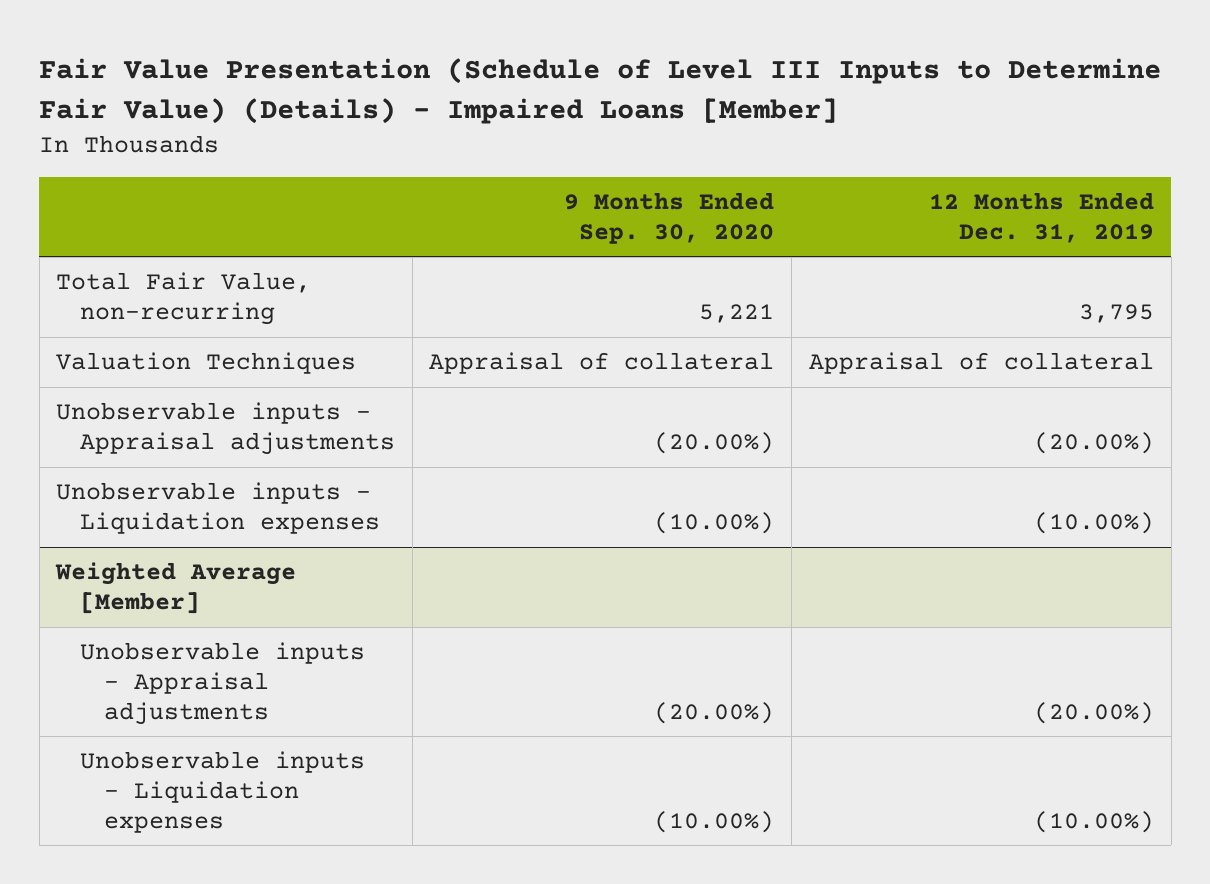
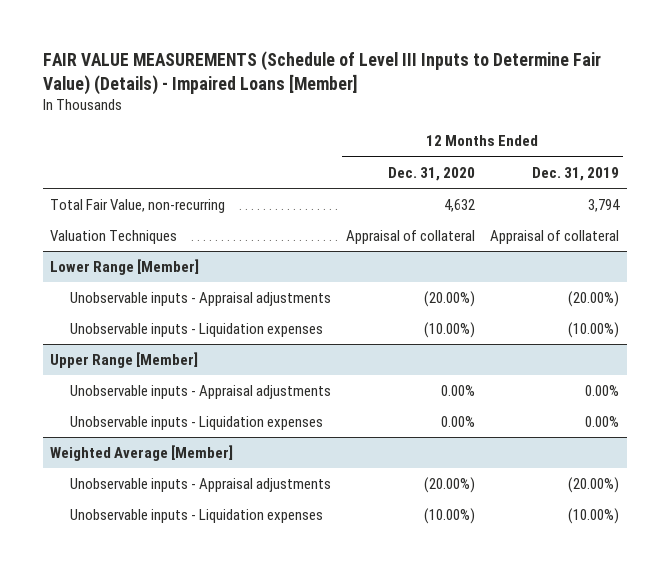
- Fair Value Presentation (Schedule of Level III Inputs to Determine Fair Value) (Details) - Impaired Loans [Member]
+ FAIR VALUE MEASUREMENTS (Schedule of Level III Inputs to Determine Fair Value) (Details) - Impaired Loans [Member]
- | 9 Months Ended Sep. 30, 2020 | 12 Months Ended Dec. 31, 2019
+ | 12 Months Ended Dec. 31, 2020 | 12 Months Ended Dec. 31, 2019
- Total Fair Value, non-recurring | 5,221 | 3,795
+ Total Fair Value, non-recurring | 4,632 | 3,794
+ Lower Range [Member]
+ Upper Range [Member]
+ Unobservable inputs - Appraisal adjustments | 0.00% | 0.00%
+ Unobservable inputs - Liquidation expenses | 0.00% | 0.00%

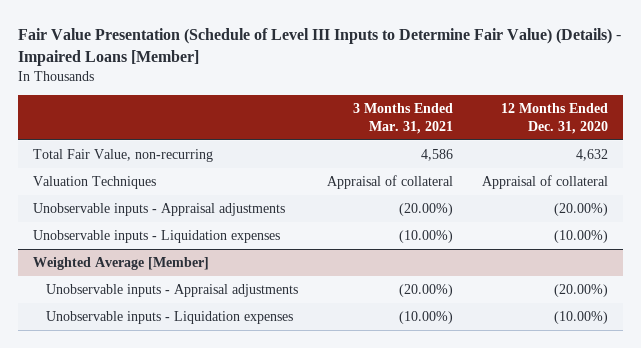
- FAIR VALUE MEASUREMENTS (Schedule of Level III Inputs to Determine Fair Value) (Details) - Impaired Loans [Member]
+ Fair Value Presentation (Schedule of Level III Inputs to Determine Fair Value) (Details) - Impaired Loans [Member]
- | 12 Months Ended Dec. 31, 2020 | 12 Months Ended Dec. 31, 2019
+ | 3 Months Ended Mar. 31, 2021 | 12 Months Ended Dec. 31, 2020
- Lower Range [Member]
- Upper Range [Member]
- Unobservable inputs - Appraisal adjustments | 0.00% | 0.00%
- Unobservable inputs - Liquidation expenses | 0.00% | 0.00%

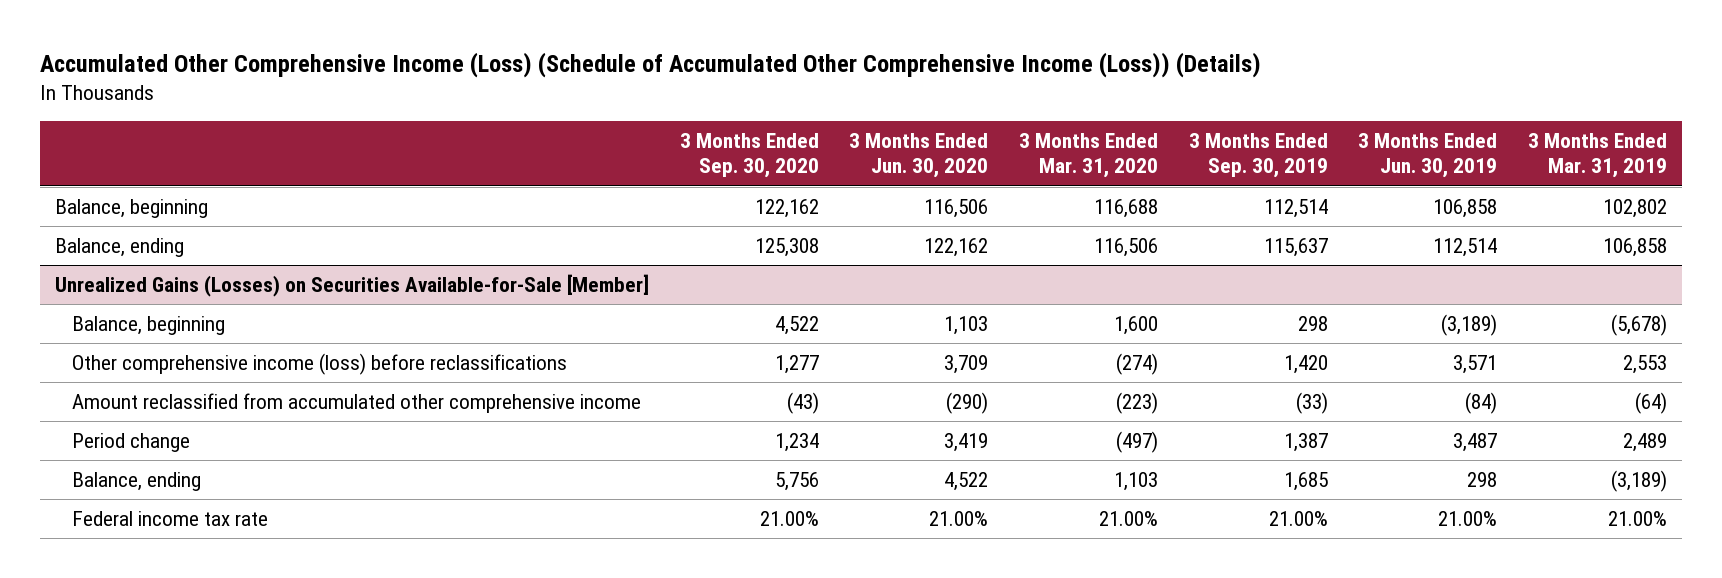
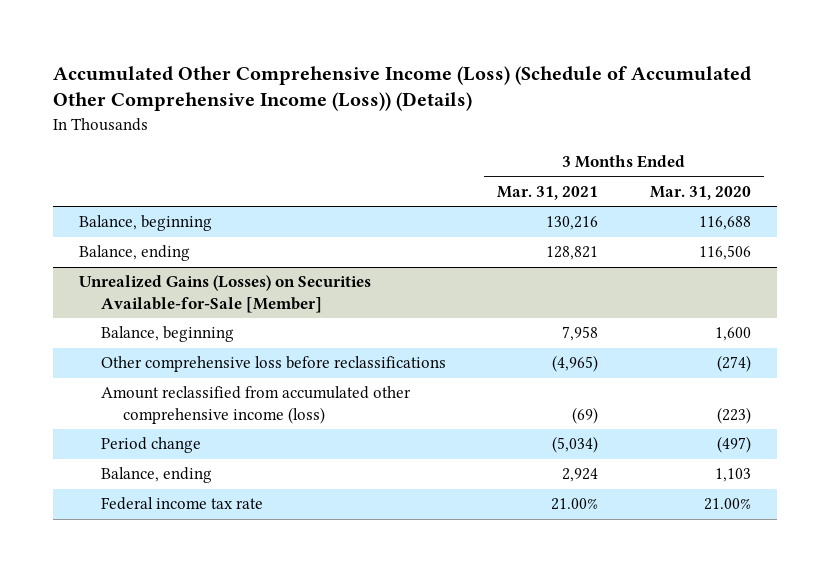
- | 3 Months Ended Sep. 30, 2020 | 3 Months Ended Jun. 30, 2020 | 3 Months Ended Mar. 31, 2020 | 3 Months Ended Sep. 30, 2019 | 3 Months Ended Jun. 30, 2019 | 3 Months Ended Mar. 31, 2019
+ | 3 Months Ended Mar. 31, 2021 | 3 Months Ended Mar. 31, 2020
@ Unrealized Gains (Losses) on Securities Available-for-Sale [Member]
- Other comprehensive income (loss) before reclassifications | 1,277 | 3,709 | (274) | 1,420 | 3,571 | 2,553
- Amount reclassified from accumulated other comprehensive income | (43) | (290) | (223) | (33) | (84) | (64)
+ Other comprehensive loss before reclassifications | (4,965) | (274)
+ Amount reclassified from accumulated other comprehensive income (loss) | (69) | (223)

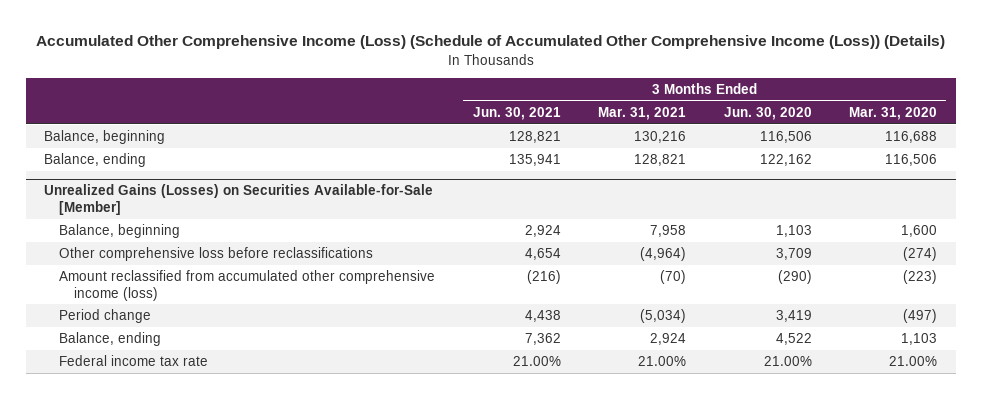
- | 3 Months Ended Mar. 31, 2021 | 3 Months Ended Mar. 31, 2020
+ | 3 Months Ended Jun. 30, 2021 | 3 Months Ended Mar. 31, 2021 | 3 Months Ended Jun. 30, 2020 | 3 Months Ended Mar. 31, 2020
@ Unrealized Gains (Losses) on Securities Available-for-Sale [Member]
- Other comprehensive loss before reclassifications | (4,965) | (274)
- Amount reclassified from accumulated other comprehensive income (loss) | (69) | (223)
+ Other comprehensive loss before reclassifications | 4,654 | (4,964) | 3,709 | (274)
+ Amount reclassified from accumulated other comprehensive income (loss) | (216) | (70) | (290) | (223)

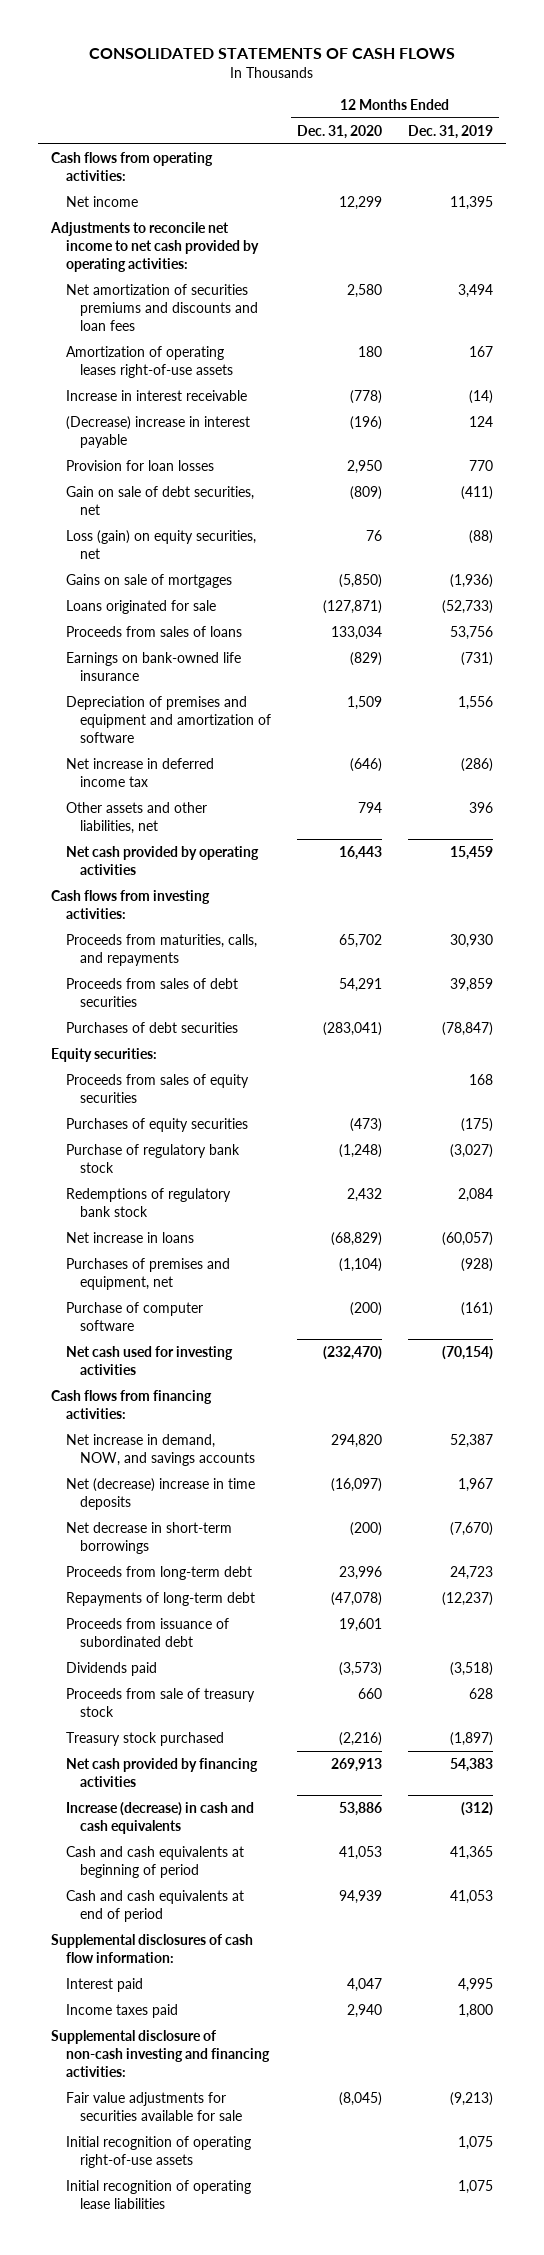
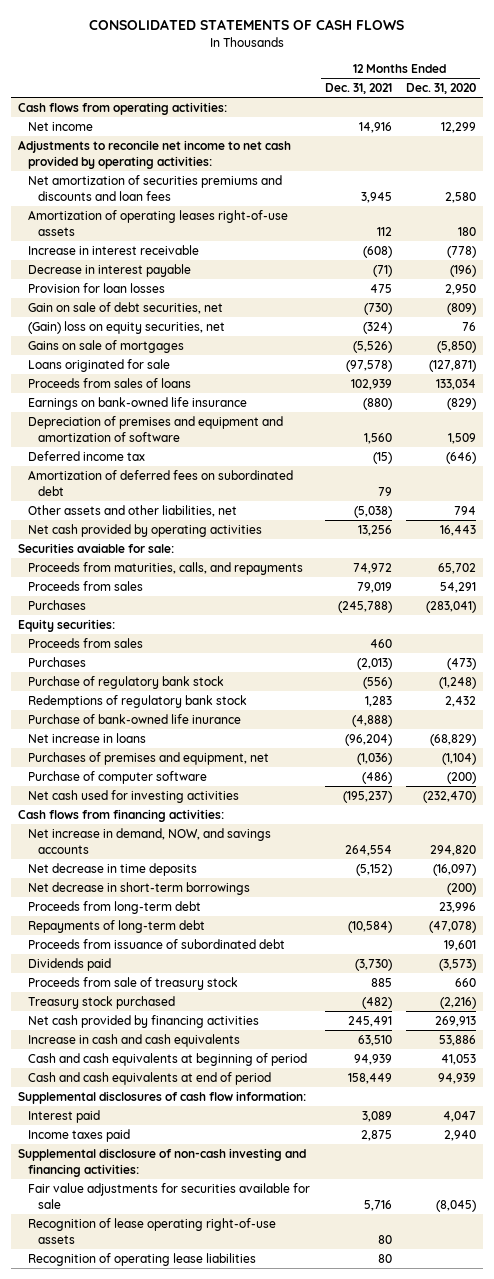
- | 12 Months Ended Dec. 31, 2020 | 12 Months Ended Dec. 31, 2019
+ | 12 Months Ended Dec. 31, 2021 | 12 Months Ended Dec. 31, 2020
- (Decrease) increase in interest payable | (196) | 124
+ Decrease in interest payable | (71) | (196)
- Loss (gain) on equity securities, net | 76 | (88)
+ (Gain) loss on equity securities, net | (324) | 76
- Net increase in deferred income tax | (646) | (286)
+ Deferred income tax | (15) | (646)
+ Amortization of deferred fees on subordinated debt | 79 |
- Cash flows from investing activities:
+ Securities avaiable for sale:
- Proceeds from sales of debt securities | 54,291 | 39,859
- Purchases of debt securities | (283,041) | (78,847)
+ Proceeds from sales | 79,019 | 54,291
+ Purchases | (245,788) | (283,041)
- Proceeds from sales of equity securities | | 168
- Purchases of equity securities | (473) | (175)
+ Proceeds from sales | 460 |
+ Purchases | (2,013) | (473)
+ Purchase of bank-owned life inurance | (4,888) |
- Net (decrease) increase in time deposits | (16,097) | 1,967
+ Net decrease in time deposits | (5,152) | (16,097)
- Increase (decrease) in cash and cash equivalents | 53,886 | (312)
+ Increase in cash and cash equivalents | 63,510 | 53,886
- Initial recognition of operating right-of-use assets | | 1,075
- Initial recognition of operating lease liabilities | | 1,075
+ Recognition of lease operating right-of-use assets | 80 |
+ Recognition of operating lease liabilities | 80 |

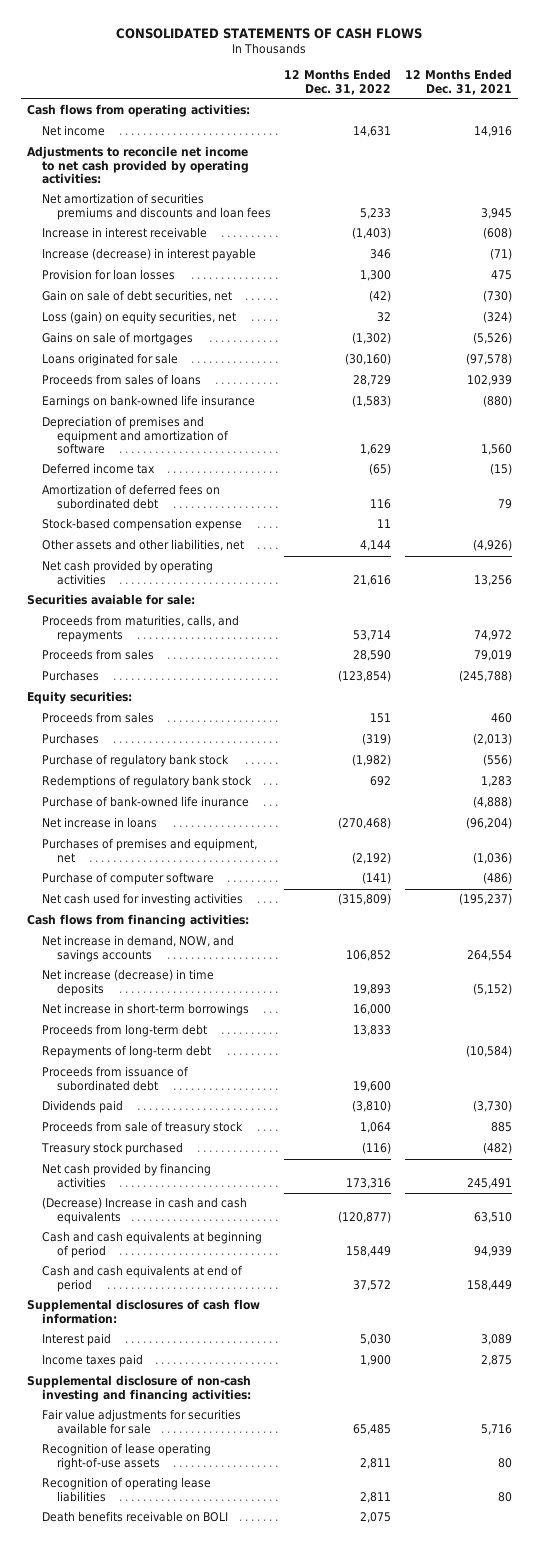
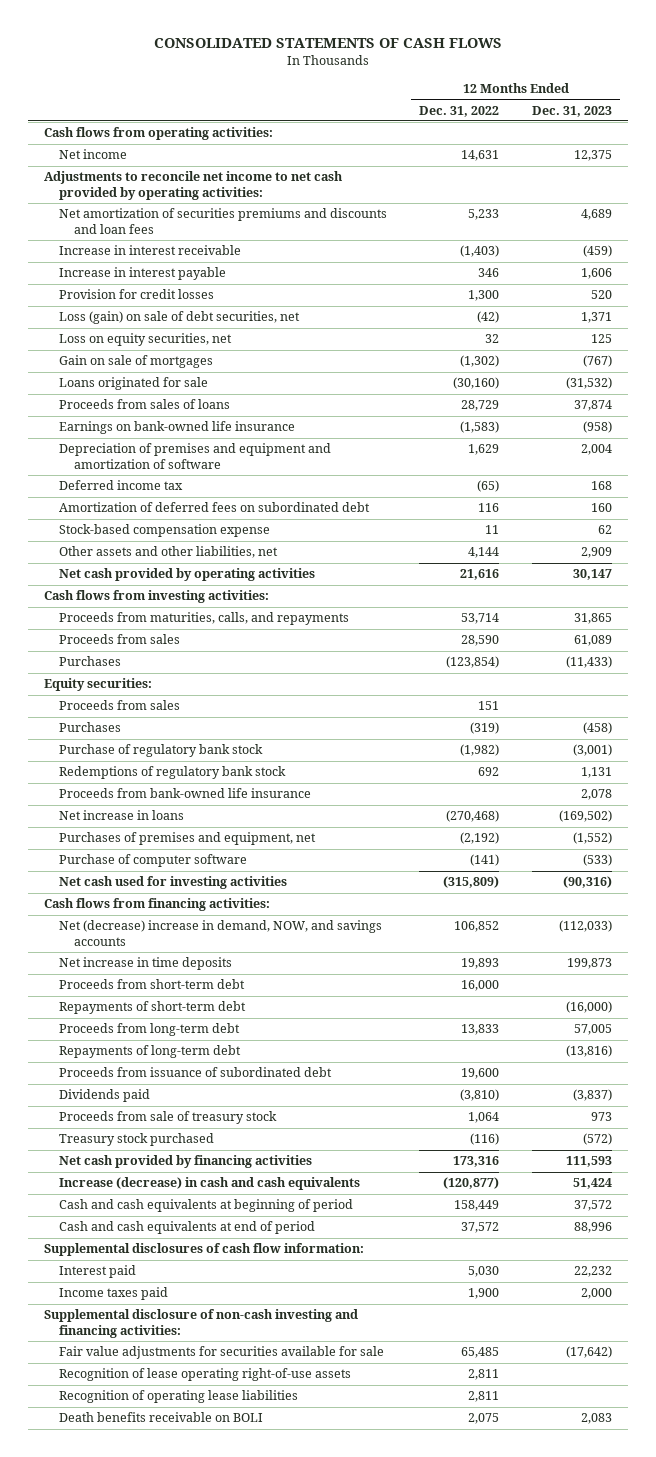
- | 12 Months Ended Dec. 31, 2022 | 12 Months Ended Dec. 31, 2021
+ | 12 Months Ended Dec. 31, 2022 | 12 Months Ended Dec. 31, 2023
- Increase (decrease) in interest payable | 346 | (71)
- Provision for loan losses | 1,300 | 475
- Gain on sale of debt securities, net | (42) | (730)
- Loss (gain) on equity securities, net | 32 | (324)
- Gains on sale of mortgages | (1,302) | (5,526)
+ Increase in interest payable | 346 | 1,606
+ Provision for credit losses | 1,300 | 520
+ Loss (gain) on sale of debt securities, net | (42) | 1,371
+ Loss on equity securities, net | 32 | 125
+ Gain on sale of mortgages | (1,302) | (767)
- Securities avaiable for sale:
+ Cash flows from investing activities:
- Purchase of bank-owned life inurance | | (4,888)
+ Proceeds from bank-owned life insurance | | 2,078
- Net increase in demand, NOW, and savings accounts | 106,852 | 264,554
- Net increase (decrease) in time deposits | 19,893 | (5,152)
- Net increase in short-term borrowings | 16,000 |
+ Net (decrease) increase in demand, NOW, and savings accounts | 106,852 | (112,033)
+ Net increase in time deposits | 19,893 | 199,873
+ Proceeds from short-term debt | 16,000 |
+ Repayments of short-term debt | | (16,000)
- (Decrease) Increase in cash and cash equivalents | (120,877) | 63,510
+ Increase (decrease) in cash and cash equivalents | (120,877) | 51,424

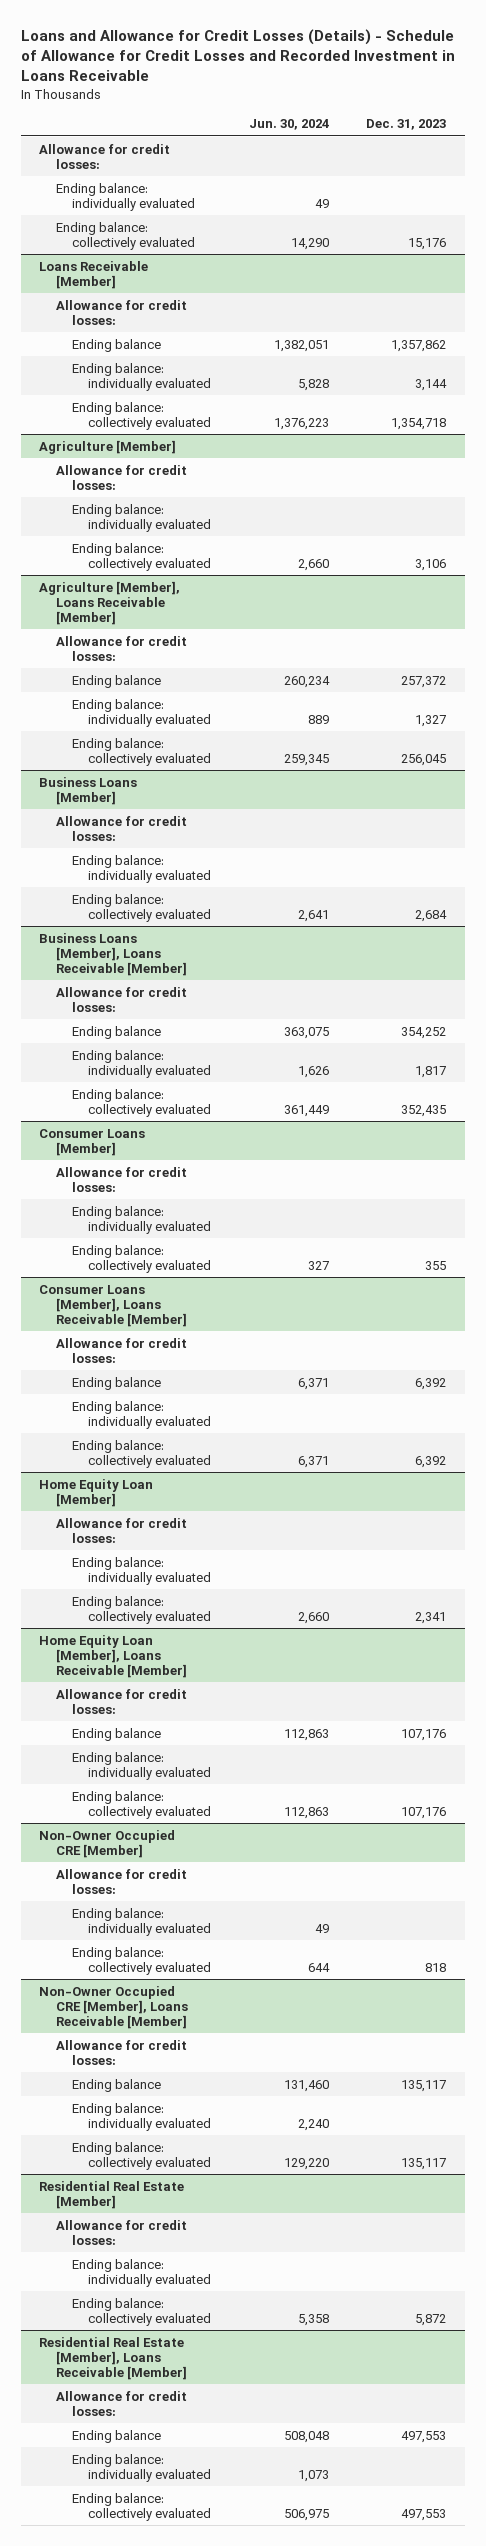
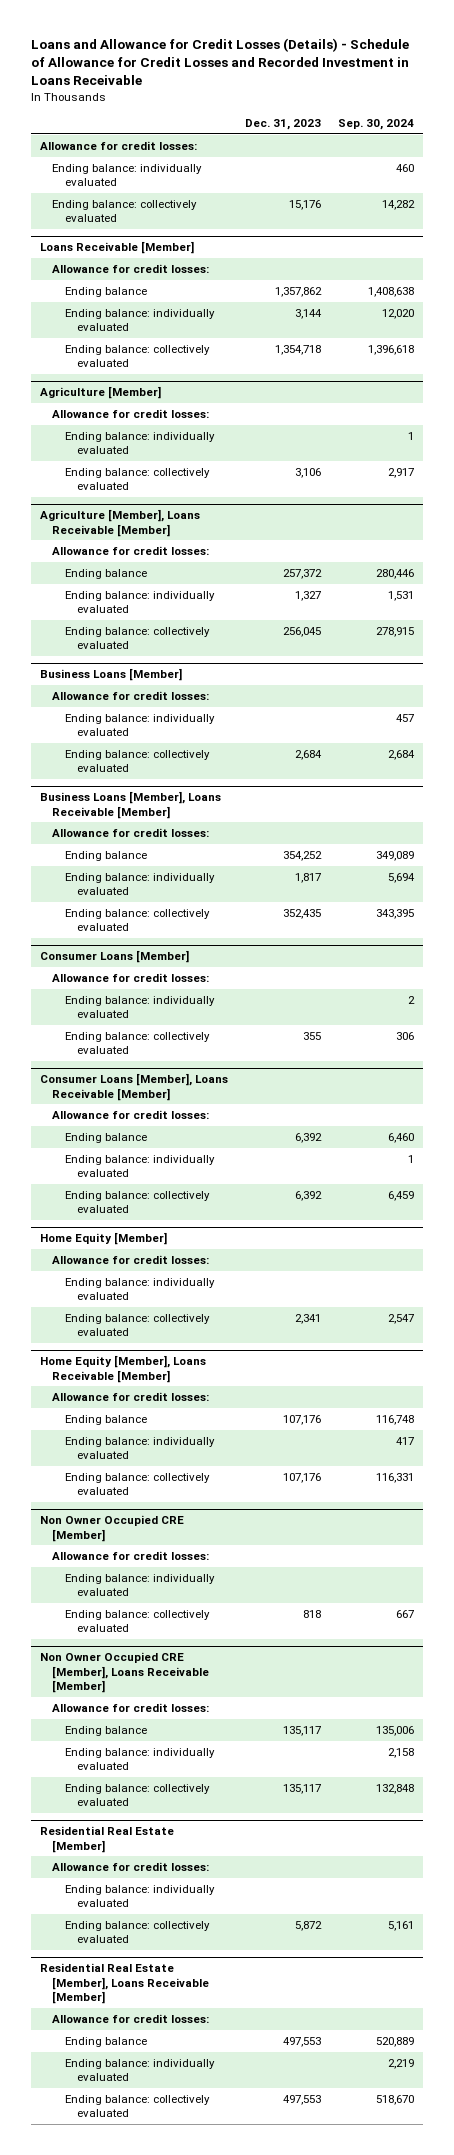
- | Jun. 30, 2024 | Dec. 31, 2023
+ | Dec. 31, 2023 | Sep. 30, 2024
- Home Equity Loan [Member]
+ Home Equity [Member]
- Home Equity Loan [Member], Loans Receivable [Member]
+ Home Equity [Member], Loans Receivable [Member]
- Non-Owner Occupied CRE [Member]
+ Non Owner Occupied CRE [Member]
- Non-Owner Occupied CRE [Member], Loans Receivable [Member]
+ Non Owner Occupied CRE [Member], Loans Receivable [Member]

